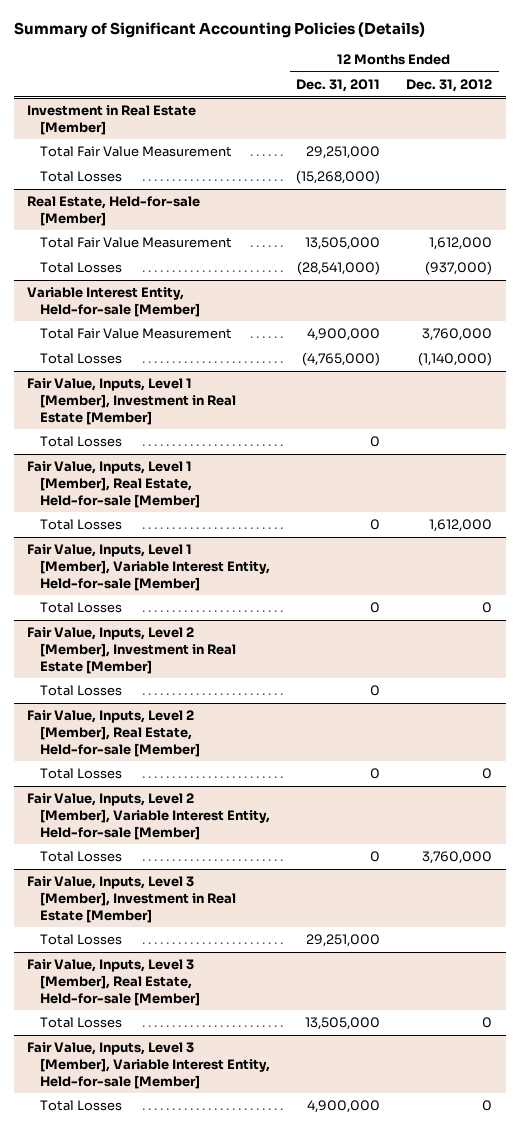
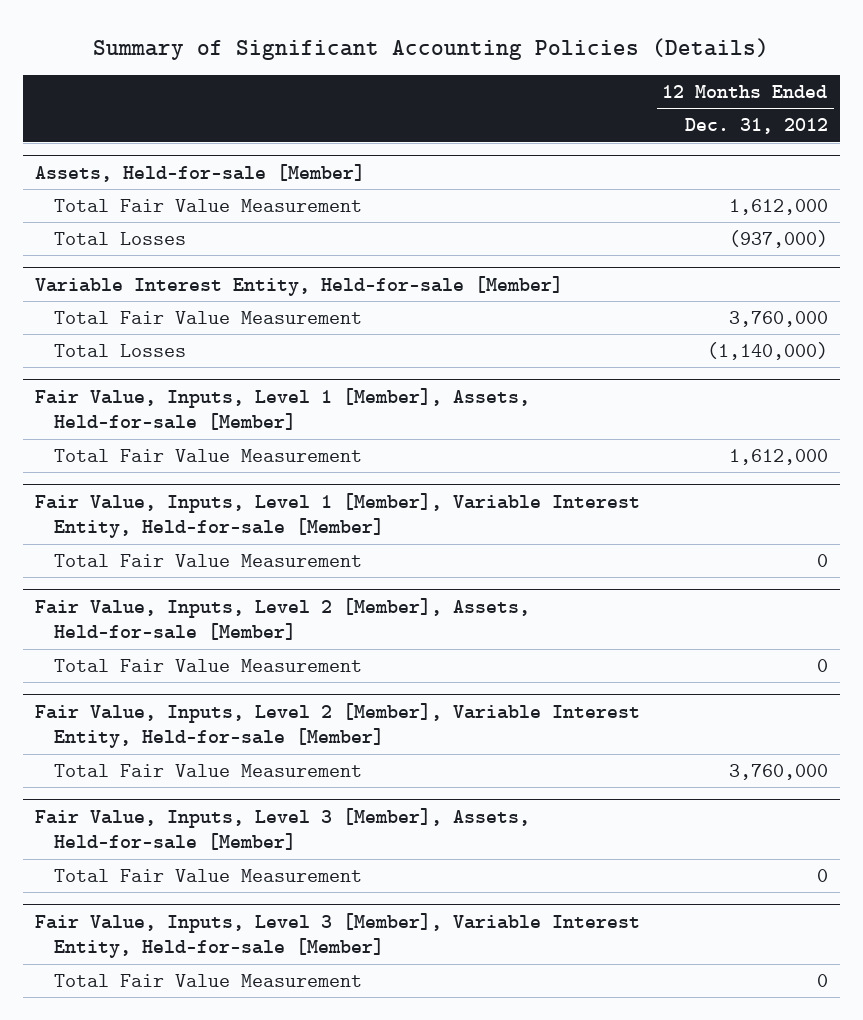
- | 12 Months Ended Dec. 31, 2011 | 12 Months Ended Dec. 31, 2012
+ | 12 Months Ended Dec. 31, 2012
- Investment in Real Estate [Member]
- Total Fair Value Measurement | 29,251,000 |
- Total Losses | (15,268,000) |
- Real Estate, Held-for-sale [Member]
+ Assets, Held-for-sale [Member]
- Fair Value, Inputs, Level 1 [Member], Investment in Real Estate [Member]
- Total Losses | 0 |
- Fair Value, Inputs, Level 1 [Member], Real Estate, Held-for-sale [Member]
- Total Losses | 0 | 1,612,000
+ Fair Value, Inputs, Level 1 [Member], Assets, Held-for-sale [Member]
+ Total Fair Value Measurement | 1,612,000
@ Fair Value, Inputs, Level 1 [Member], Variable Interest Entity, Held-for-sale [Member]
- Total Losses | 0 | 0
- Fair Value, Inputs, Level 2 [Member], Investment in Real Estate [Member]
- Total Losses | 0 |
- Fair Value, Inputs, Level 2 [Member], Real Estate, Held-for-sale [Member]
- Total Losses | 0 | 0
@ Fair Value, Inputs, Level 1 [Member], Variable Interest Entity, Held-for-sale [Member]
+ Total Fair Value Measurement | 0
+ Fair Value, Inputs, Level 2 [Member], Assets, Held-for-sale [Member]
+ Total Fair Value Measurement | 0
@ Fair Value, Inputs, Level 2 [Member], Variable Interest Entity, Held-for-sale [Member]
- Total Losses | 0 | 3,760,000
- Fair Value, Inputs, Level 3 [Member], Investment in Real Estate [Member]
- Total Losses | 29,251,000 |
- Fair Value, Inputs, Level 3 [Member], Real Estate, Held-for-sale [Member]
- Total Losses | 13,505,000 | 0
@ Fair Value, Inputs, Level 2 [Member], Variable Interest Entity, Held-for-sale [Member]
+ Total Fair Value Measurement | 3,760,000
+ Fair Value, Inputs, Level 3 [Member], Assets, Held-for-sale [Member]
+ Total Fair Value Measurement | 0
@ Fair Value, Inputs, Level 3 [Member], Variable Interest Entity, Held-for-sale [Member]
- Total Losses | 4,900,000 | 0
+ Total Fair Value Measurement | 0

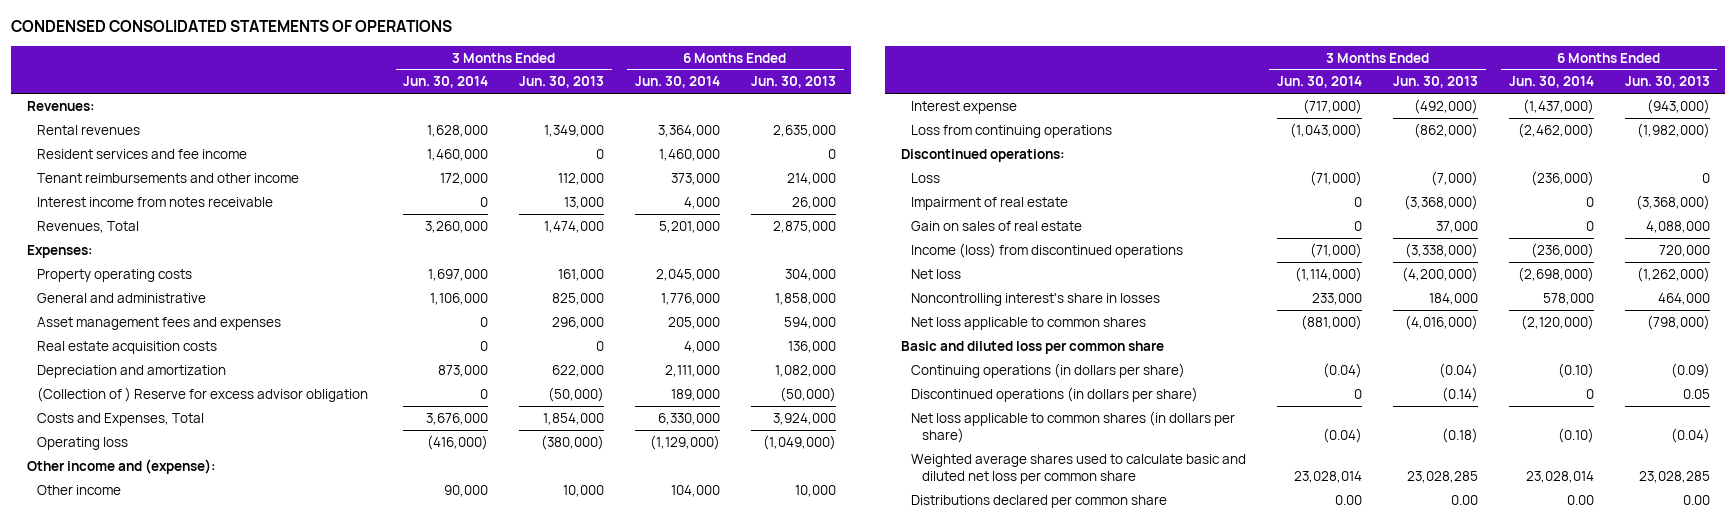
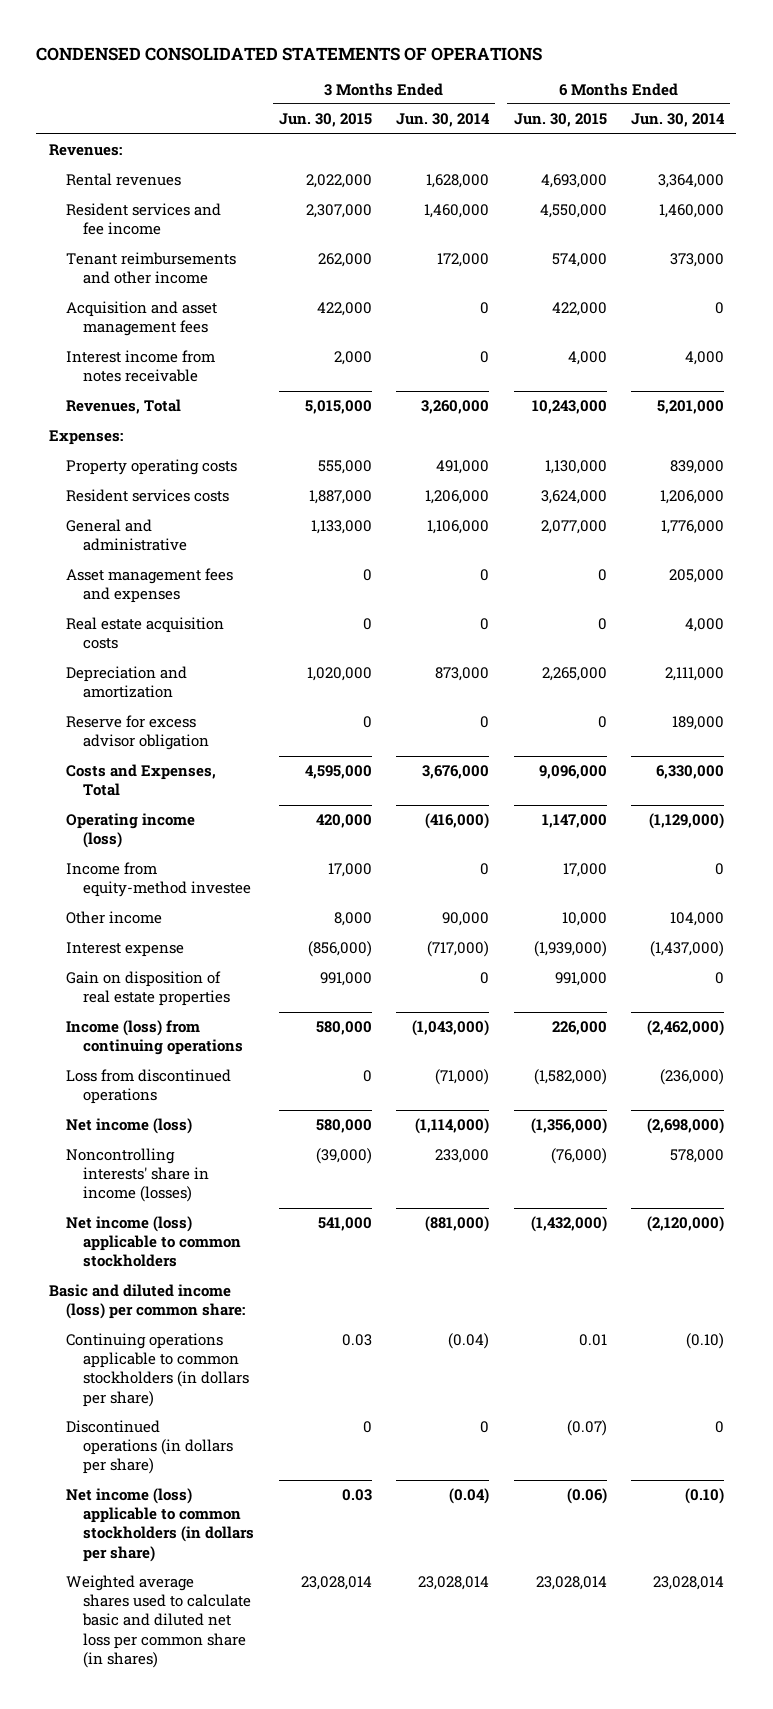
- | 3 Months Ended Jun. 30, 2014 | 3 Months Ended Jun. 30, 2013 | 6 Months Ended Jun. 30, 2014 | 6 Months Ended Jun. 30, 2013
+ | 3 Months Ended Jun. 30, 2015 | 3 Months Ended Jun. 30, 2014 | 6 Months Ended Jun. 30, 2015 | 6 Months Ended Jun. 30, 2014
+ Acquisition and asset management fees | 422,000 | 0 | 422,000 | 0
- Property operating costs | 1,697,000 | 161,000 | 2,045,000 | 304,000
+ Property operating costs | 555,000 | 491,000 | 1,130,000 | 839,000
+ Resident services costs | 1,887,000 | 1,206,000 | 3,624,000 | 1,206,000
- (Collection of ) Reserve for excess advisor obligation | 0 | (50,000) | 189,000 | (50,000)
+ Reserve for excess advisor obligation | 0 | 0 | 0 | 189,000
- Operating loss | (416,000) | (380,000) | (1,129,000) | (1,049,000)
- Other income and (expense):
+ Operating income (loss) | 420,000 | (416,000) | 1,147,000 | (1,129,000)
+ Income from equity-method investee | 17,000 | 0 | 17,000 | 0
- Loss from continuing operations | (1,043,000) | (862,000) | (2,462,000) | (1,982,000)
- Discontinued operations:
- Loss | (71,000) | (7,000) | (236,000) | 0
- Impairment of real estate | 0 | (3,368,000) | 0 | (3,368,000)
- Gain on sales of real estate | 0 | 37,000 | 0 | 4,088,000
- Income (loss) from discontinued operations | (71,000) | (3,338,000) | (236,000) | 720,000
- Net loss | (1,114,000) | (4,200,000) | (2,698,000) | (1,262,000)
- Noncontrolling interest's share in losses | 233,000 | 184,000 | 578,000 | 464,000
- Net loss applicable to common shares | (881,000) | (4,016,000) | (2,120,000) | (798,000)
- Basic and diluted loss per common share
- Continuing operations (in dollars per share) | (0.04) | (0.04) | (0.10) | (0.09)
+ Gain on disposition of real estate properties | 991,000 | 0 | 991,000 | 0
+ Income (loss) from continuing operations | 580,000 | (1,043,000) | 226,000 | (2,462,000)
+ Loss from discontinued operations | 0 | (71,000) | (1,582,000) | (236,000)
+ Net income (loss) | 580,000 | (1,114,000) | (1,356,000) | (2,698,000)
+ Noncontrolling interests' share in income (losses) | (39,000) | 233,000 | (76,000) | 578,000
+ Net income (loss) applicable to common stockholders | 541,000 | (881,000) | (1,432,000) | (2,120,000)
+ Basic and diluted income (loss) per common share:
+ Continuing operations applicable to common stockholders (in dollars per share) | 0.03 | (0.04) | 0.01 | (0.10)
- Net loss applicable to common shares (in dollars per share) | (0.04) | (0.18) | (0.10) | (0.04)
- Weighted average shares used to calculate basic and diluted net loss per common share | 23,028,014 | 23,028,285 | 23,028,014 | 23,028,285
- Distributions declared per common share | 0.00 | 0.00 | 0.00 | 0.00
+ Net income (loss) applicable to common stockholders (in dollars per share) | 0.03 | (0.04) | (0.06) | (0.10)
+ Weighted average shares used to calculate basic and diluted net loss per common share (in shares) | 23,028,014 | 23,028,014 | 23,028,014 | 23,028,014

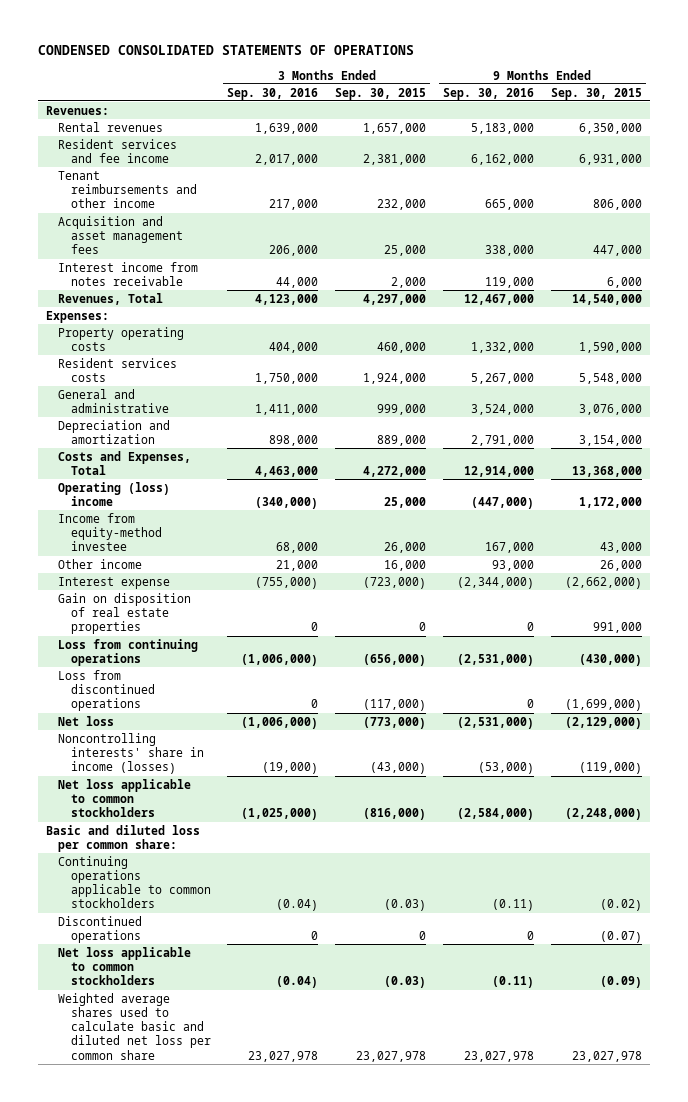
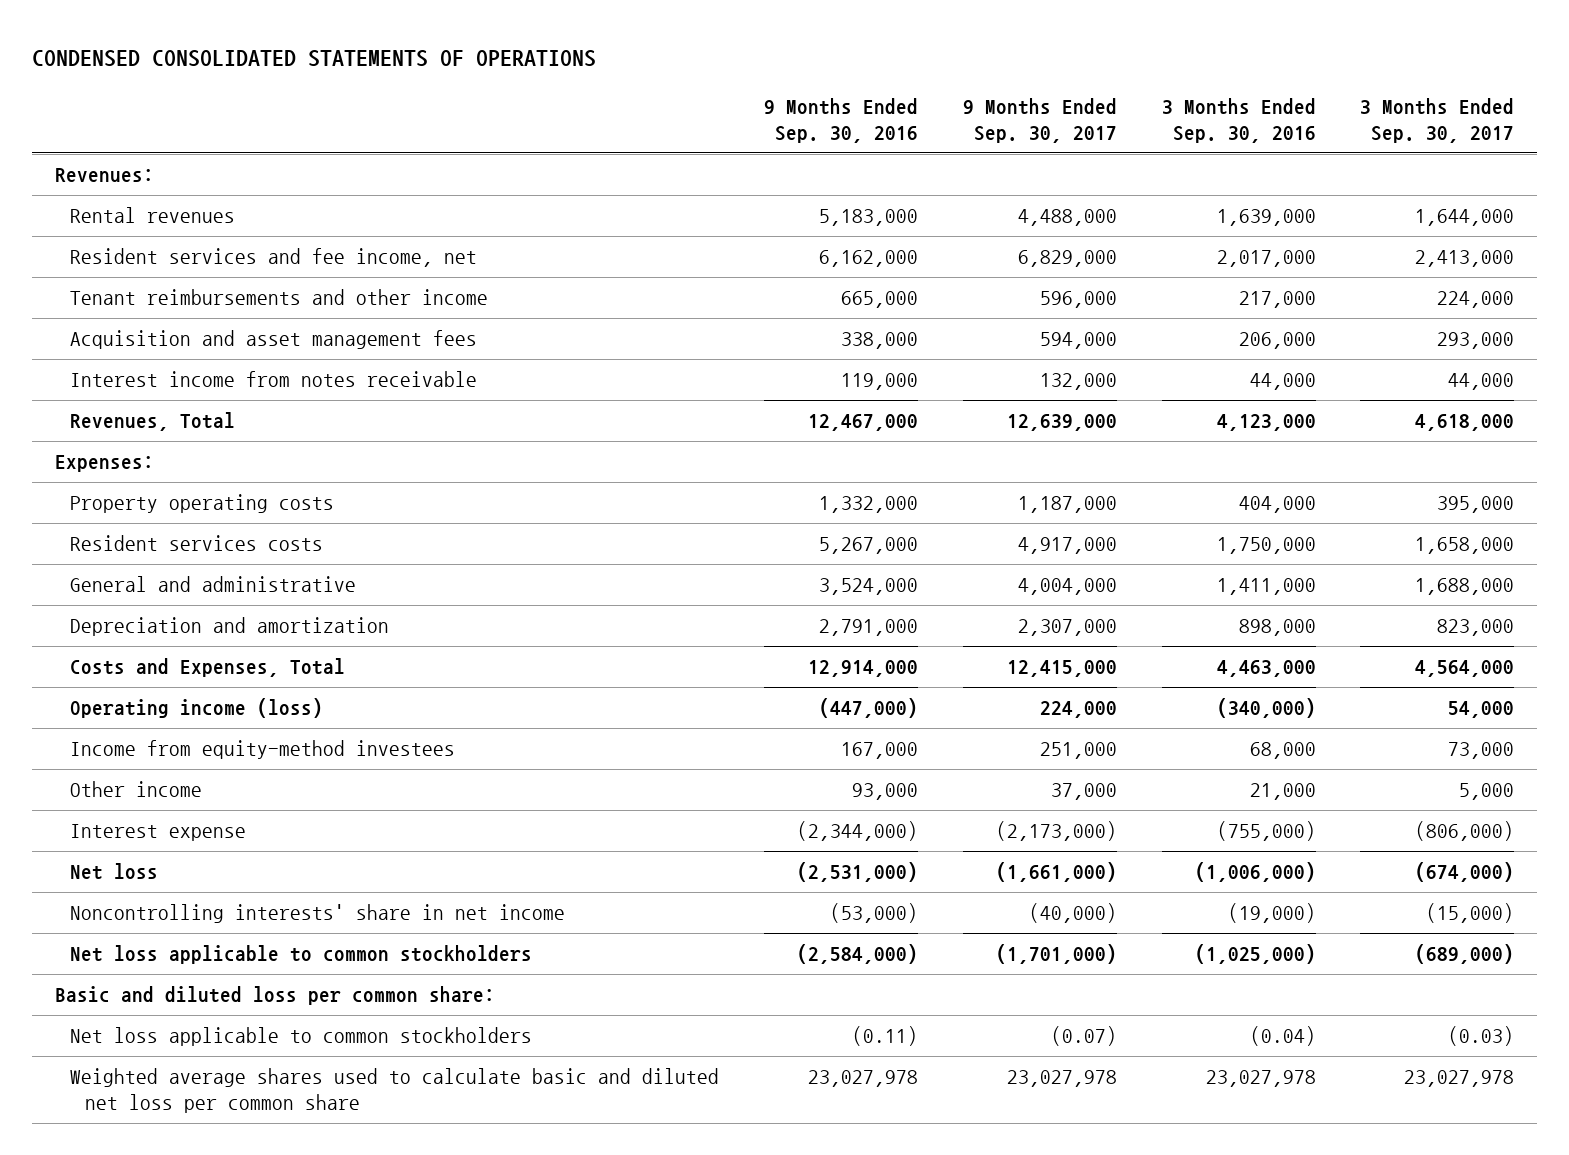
- | 3 Months Ended Sep. 30, 2016 | 3 Months Ended Sep. 30, 2015 | 9 Months Ended Sep. 30, 2016 | 9 Months Ended Sep. 30, 2015
+ | 9 Months Ended Sep. 30, 2016 | 9 Months Ended Sep. 30, 2017 | 3 Months Ended Sep. 30, 2016 | 3 Months Ended Sep. 30, 2017
- Resident services and fee income | 2,017,000 | 2,381,000 | 6,162,000 | 6,931,000
+ Resident services and fee income, net | 6,162,000 | 6,829,000 | 2,017,000 | 2,413,000
- Operating (loss) income | (340,000) | 25,000 | (447,000) | 1,172,000
- Income from equity-method investee | 68,000 | 26,000 | 167,000 | 43,000
+ Operating income (loss) | (447,000) | 224,000 | (340,000) | 54,000
+ Income from equity-method investees | 167,000 | 251,000 | 68,000 | 73,000
- Gain on disposition of real estate properties | 0 | 0 | 0 | 991,000
- Loss from continuing operations | (1,006,000) | (656,000) | (2,531,000) | (430,000)
- Loss from discontinued operations | 0 | (117,000) | 0 | (1,699,000)
- Noncontrolling interests' share in income (losses) | (19,000) | (43,000) | (53,000) | (119,000)
+ Noncontrolling interests' share in net income | (53,000) | (40,000) | (19,000) | (15,000)
- Continuing operations applicable to common stockholders | (0.04) | (0.03) | (0.11) | (0.02)
- Discontinued operations | 0 | 0 | 0 | (0.07)

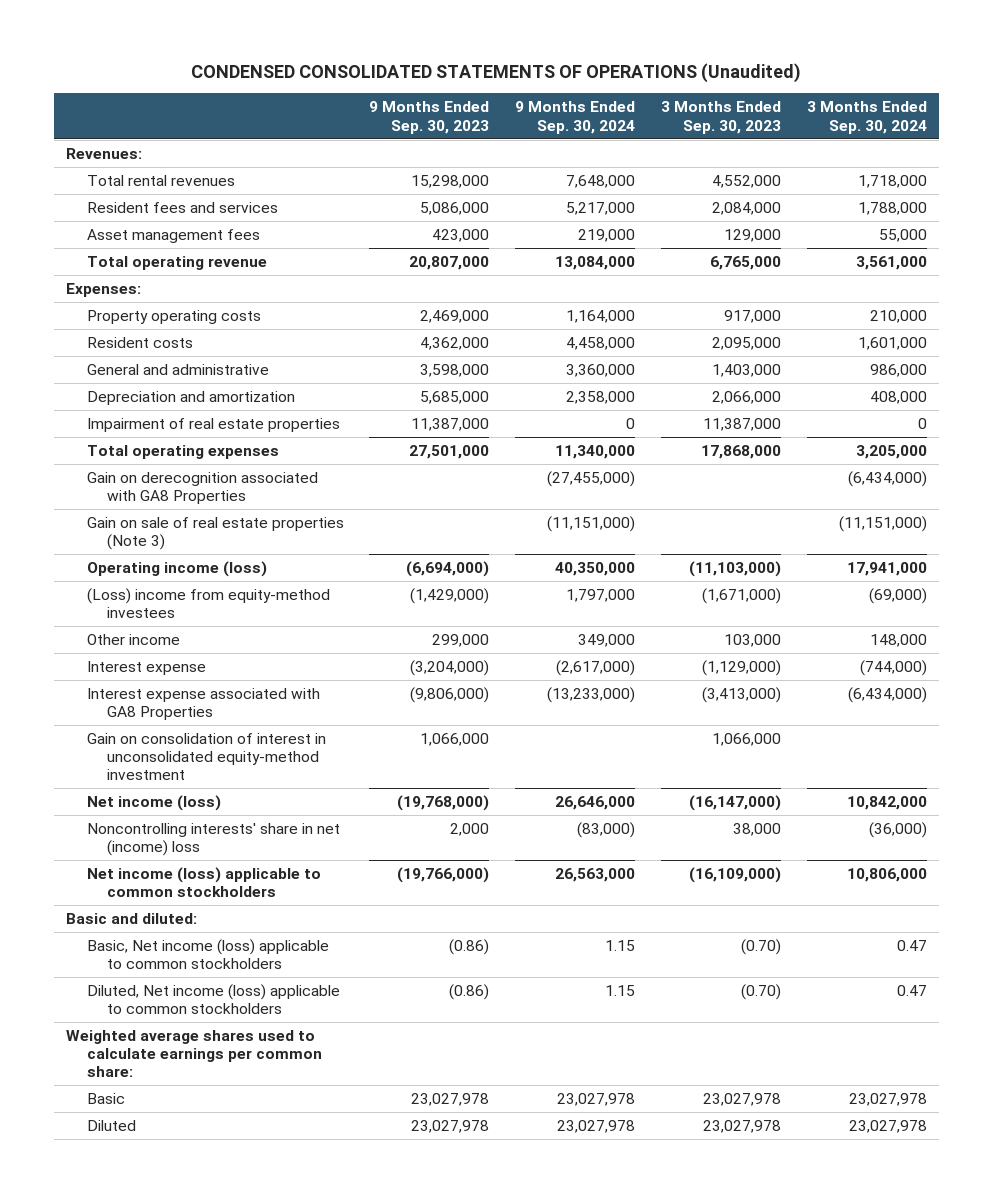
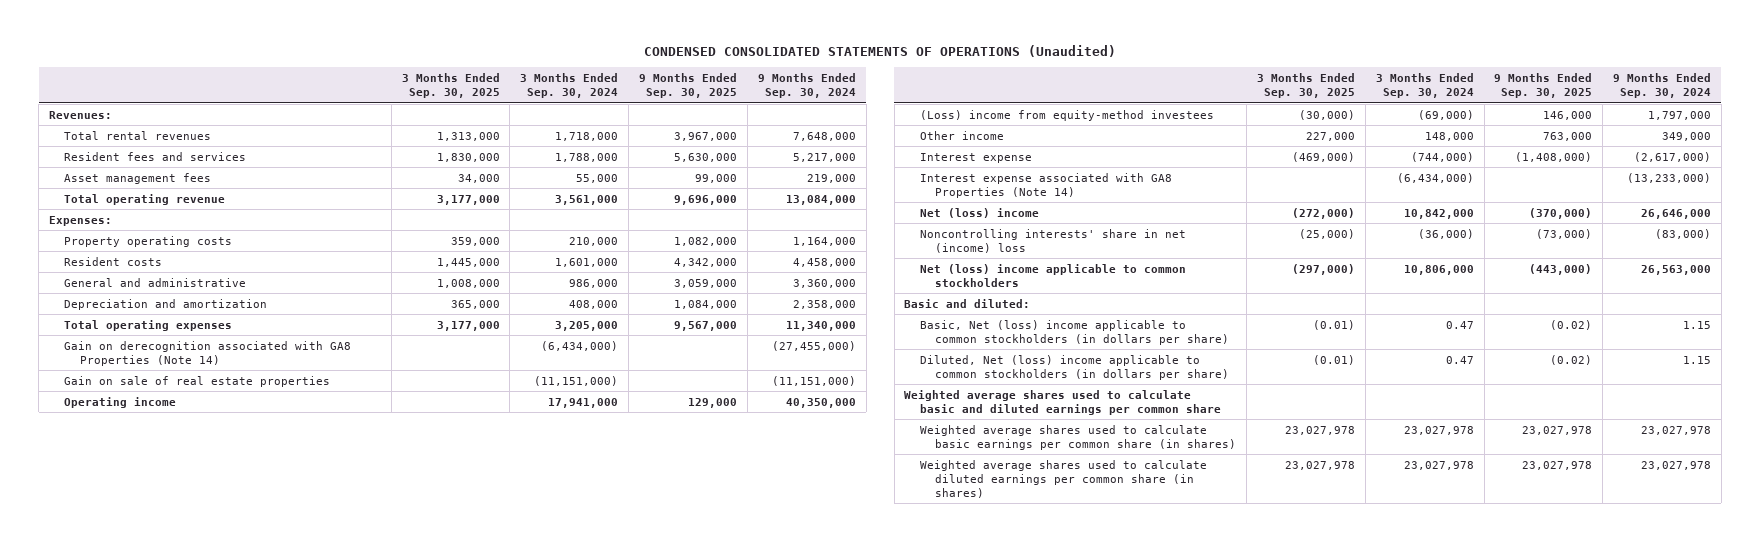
- | 9 Months Ended Sep. 30, 2023 | 9 Months Ended Sep. 30, 2024 | 3 Months Ended Sep. 30, 2023 | 3 Months Ended Sep. 30, 2024
+ | 3 Months Ended Sep. 30, 2025 | 3 Months Ended Sep. 30, 2024 | 9 Months Ended Sep. 30, 2025 | 9 Months Ended Sep. 30, 2024
- Impairment of real estate properties | 11,387,000 | 0 | 11,387,000 | 0
- Gain on derecognition associated with GA8 Properties | | (27,455,000) | | (6,434,000)
- Gain on sale of real estate properties (Note 3) | | (11,151,000) | | (11,151,000)
- Operating income (loss) | (6,694,000) | 40,350,000 | (11,103,000) | 17,941,000
+ Gain on derecognition associated with GA8 Properties (Note 14) | | (6,434,000) | | (27,455,000)
+ Gain on sale of real estate properties | | (11,151,000) | | (11,151,000)
+ Operating income | | 17,941,000 | 129,000 | 40,350,000
- Interest expense associated with GA8 Properties | (9,806,000) | (13,233,000) | (3,413,000) | (6,434,000)
- Gain on consolidation of interest in unconsolidated equity-method investment | 1,066,000 | | 1,066,000 |
- Net income (loss) | (19,768,000) | 26,646,000 | (16,147,000) | 10,842,000
+ Interest expense associated with GA8 Properties (Note 14) | | (6,434,000) | | (13,233,000)
+ Net (loss) income | (272,000) | 10,842,000 | (370,000) | 26,646,000
- Net income (loss) applicable to common stockholders | (19,766,000) | 26,563,000 | (16,109,000) | 10,806,000
+ Net (loss) income applicable to common stockholders | (297,000) | 10,806,000 | (443,000) | 26,563,000
- Basic, Net income (loss) applicable to common stockholders | (0.86) | 1.15 | (0.70) | 0.47
- Diluted, Net income (loss) applicable to common stockholders | (0.86) | 1.15 | (0.70) | 0.47
- Weighted average shares used to calculate earnings per common share:
- Basic | 23,027,978 | 23,027,978 | 23,027,978 | 23,027,978
- Diluted | 23,027,978 | 23,027,978 | 23,027,978 | 23,027,978
+ Basic, Net (loss) income applicable to common stockholders (in dollars per share) | (0.01) | 0.47 | (0.02) | 1.15
+ Diluted, Net (loss) income applicable to common stockholders (in dollars per share) | (0.01) | 0.47 | (0.02) | 1.15
+ Weighted average shares used to calculate basic and diluted earnings per common share
+ Weighted average shares used to calculate basic earnings per common share (in shares) | 23,027,978 | 23,027,978 | 23,027,978 | 23,027,978
+ Weighted average shares used to calculate diluted earnings per common share (in shares) | 23,027,978 | 23,027,978 | 23,027,978 | 23,027,978

